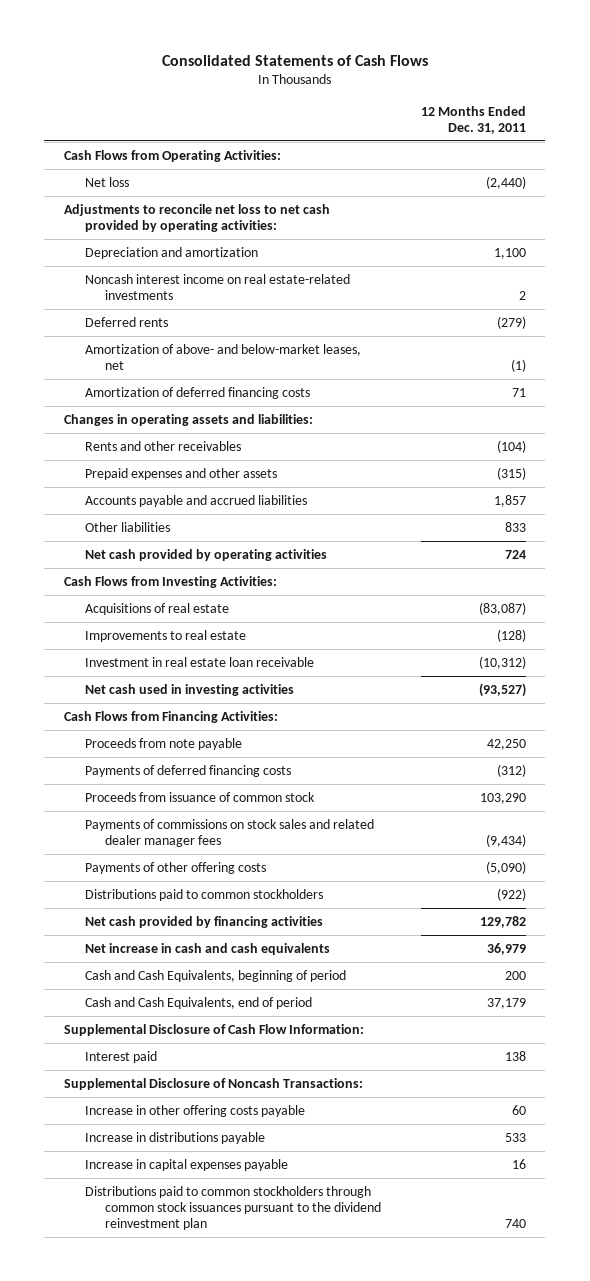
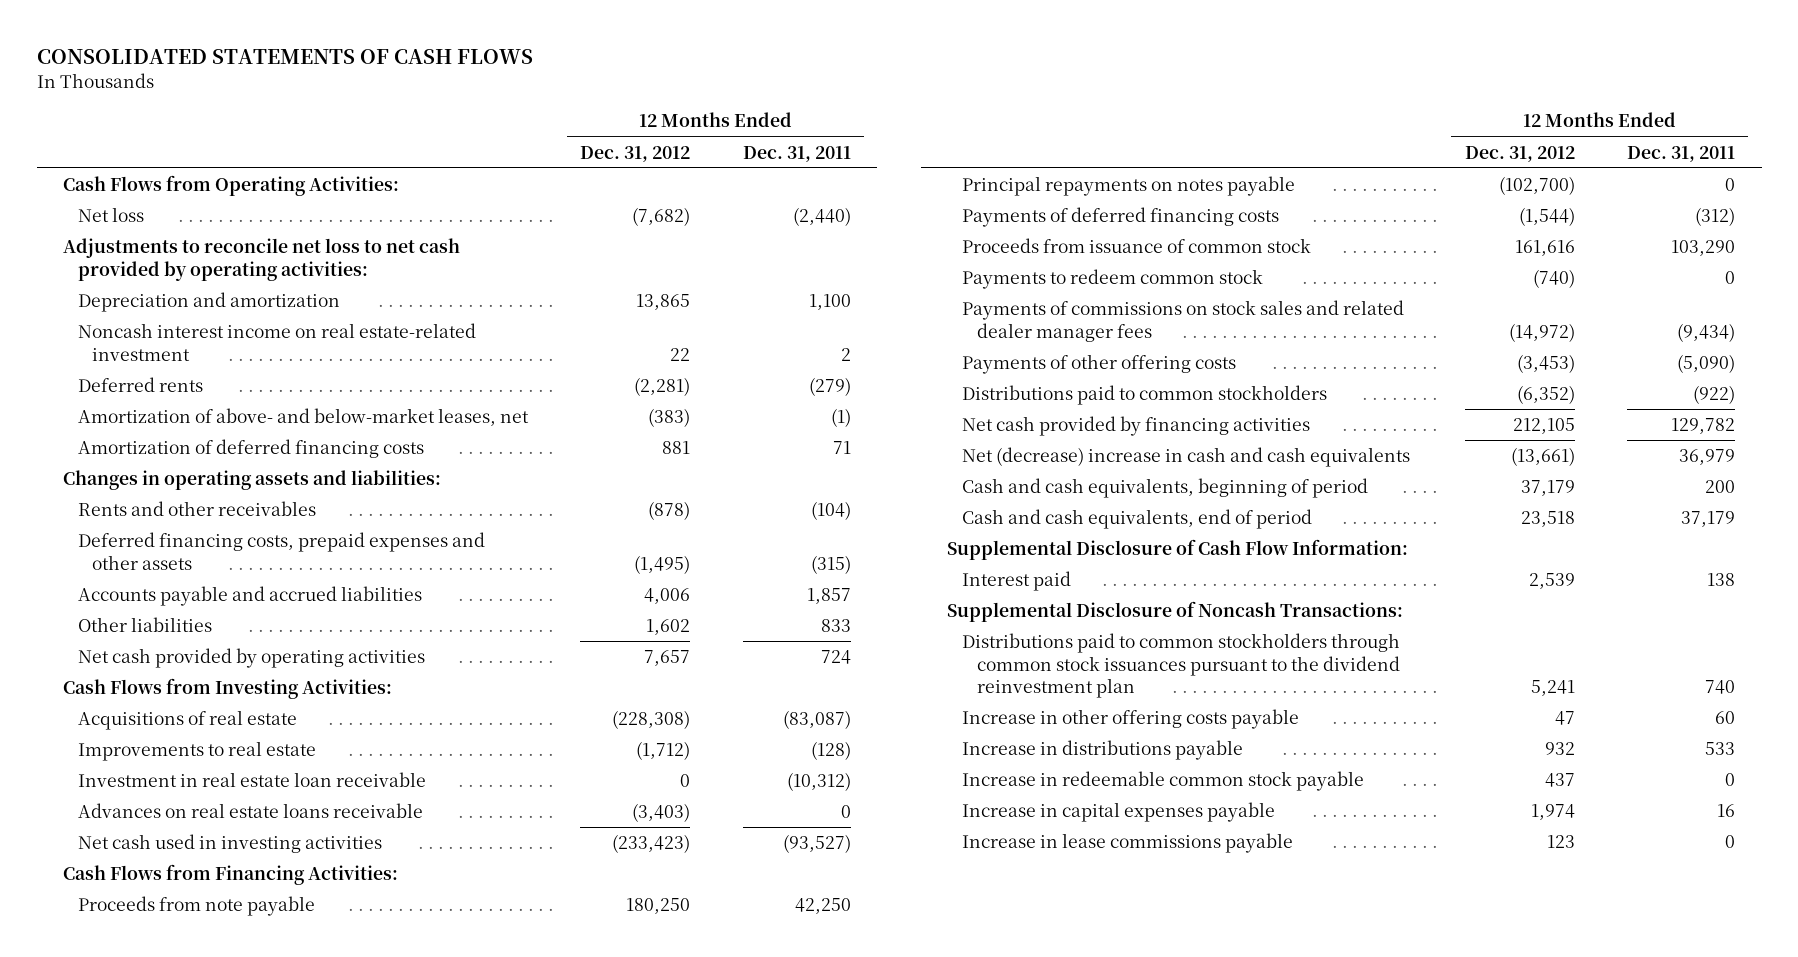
- Consolidated Statements of Cash Flows
+ CONSOLIDATED STATEMENTS OF CASH FLOWS
- | 12 Months Ended Dec. 31, 2011
+ | 12 Months Ended Dec. 31, 2012 | 12 Months Ended Dec. 31, 2011
- Noncash interest income on real estate-related investments | 2
+ Noncash interest income on real estate-related investment | 22 | 2
- Prepaid expenses and other assets | (315)
+ Deferred financing costs, prepaid expenses and other assets | (1,495) | (315)
+ Advances on real estate loans receivable | (3,403) | 0
+ Principal repayments on notes payable | (102,700) | 0
+ Payments to redeem common stock | (740) | 0
- Net increase in cash and cash equivalents | 36,979
- Cash and Cash Equivalents, beginning of period | 200
- Cash and Cash Equivalents, end of period | 37,179
+ Net (decrease) increase in cash and cash equivalents | (13,661) | 36,979
+ Cash and cash equivalents, beginning of period | 37,179 | 200
+ Cash and cash equivalents, end of period | 23,518 | 37,179
moved up: Distributions paid to common stockholders through common stock issuances pursuant to the dividend reinvestment plan | 5,241 | 740
+ Increase in redeemable common stock payable | 437 | 0
+ Increase in lease commissions payable | 123 | 0

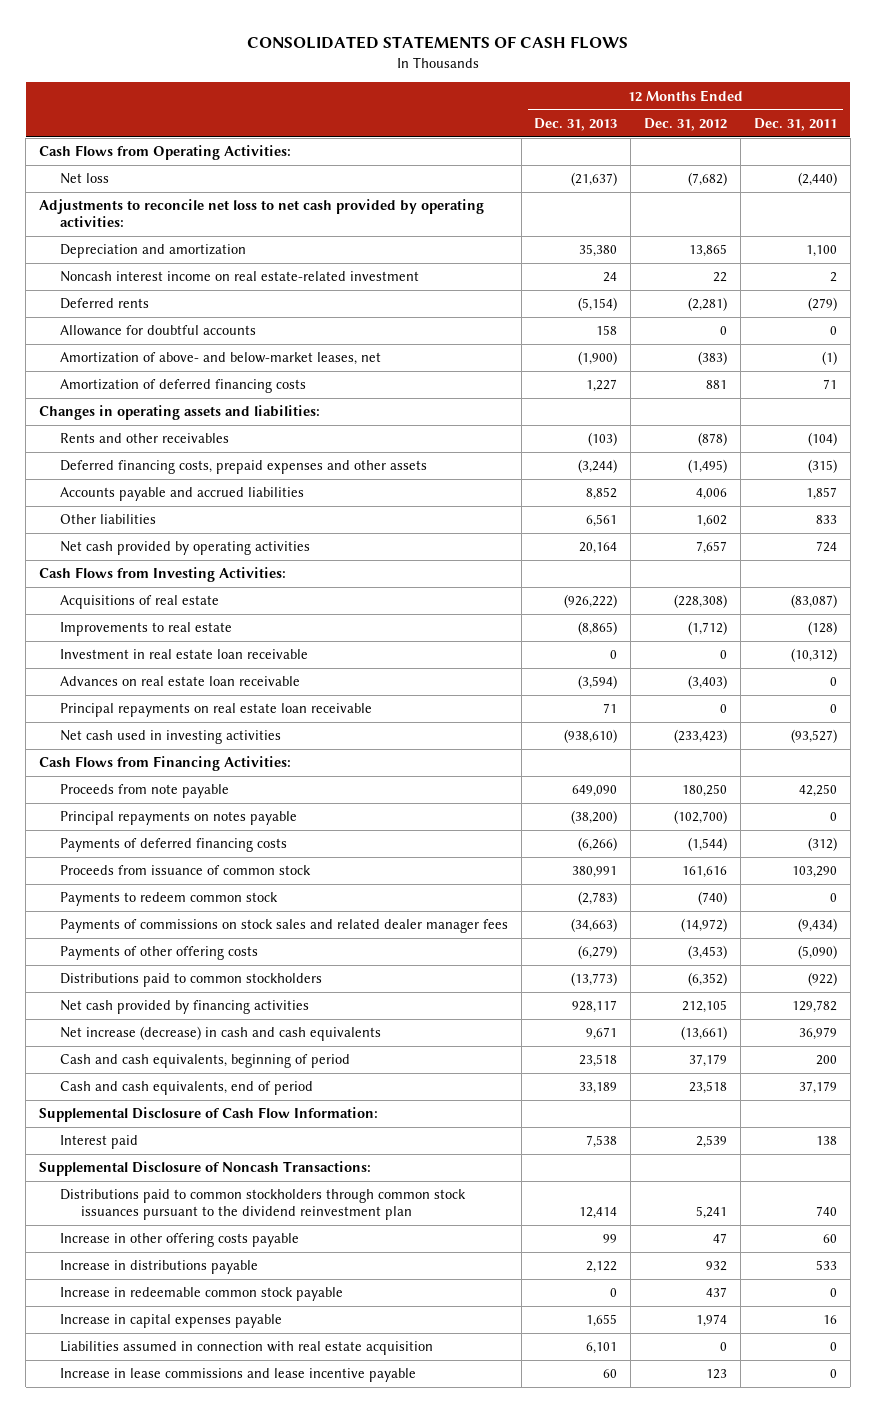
- | 12 Months Ended Dec. 31, 2012 | 12 Months Ended Dec. 31, 2011
+ | 12 Months Ended Dec. 31, 2013 | 12 Months Ended Dec. 31, 2012 | 12 Months Ended Dec. 31, 2011
+ Allowance for doubtful accounts | 158 | 0 | 0
- Advances on real estate loans receivable | (3,403) | 0
+ Advances on real estate loan receivable | (3,594) | (3,403) | 0
+ Principal repayments on real estate loan receivable | 71 | 0 | 0
- Net (decrease) increase in cash and cash equivalents | (13,661) | 36,979
+ Net increase (decrease) in cash and cash equivalents | 9,671 | (13,661) | 36,979
- Increase in lease commissions payable | 123 | 0
+ Liabilities assumed in connection with real estate acquisition | 6,101 | 0 | 0
+ Increase in lease commissions and lease incentive payable | 60 | 123 | 0

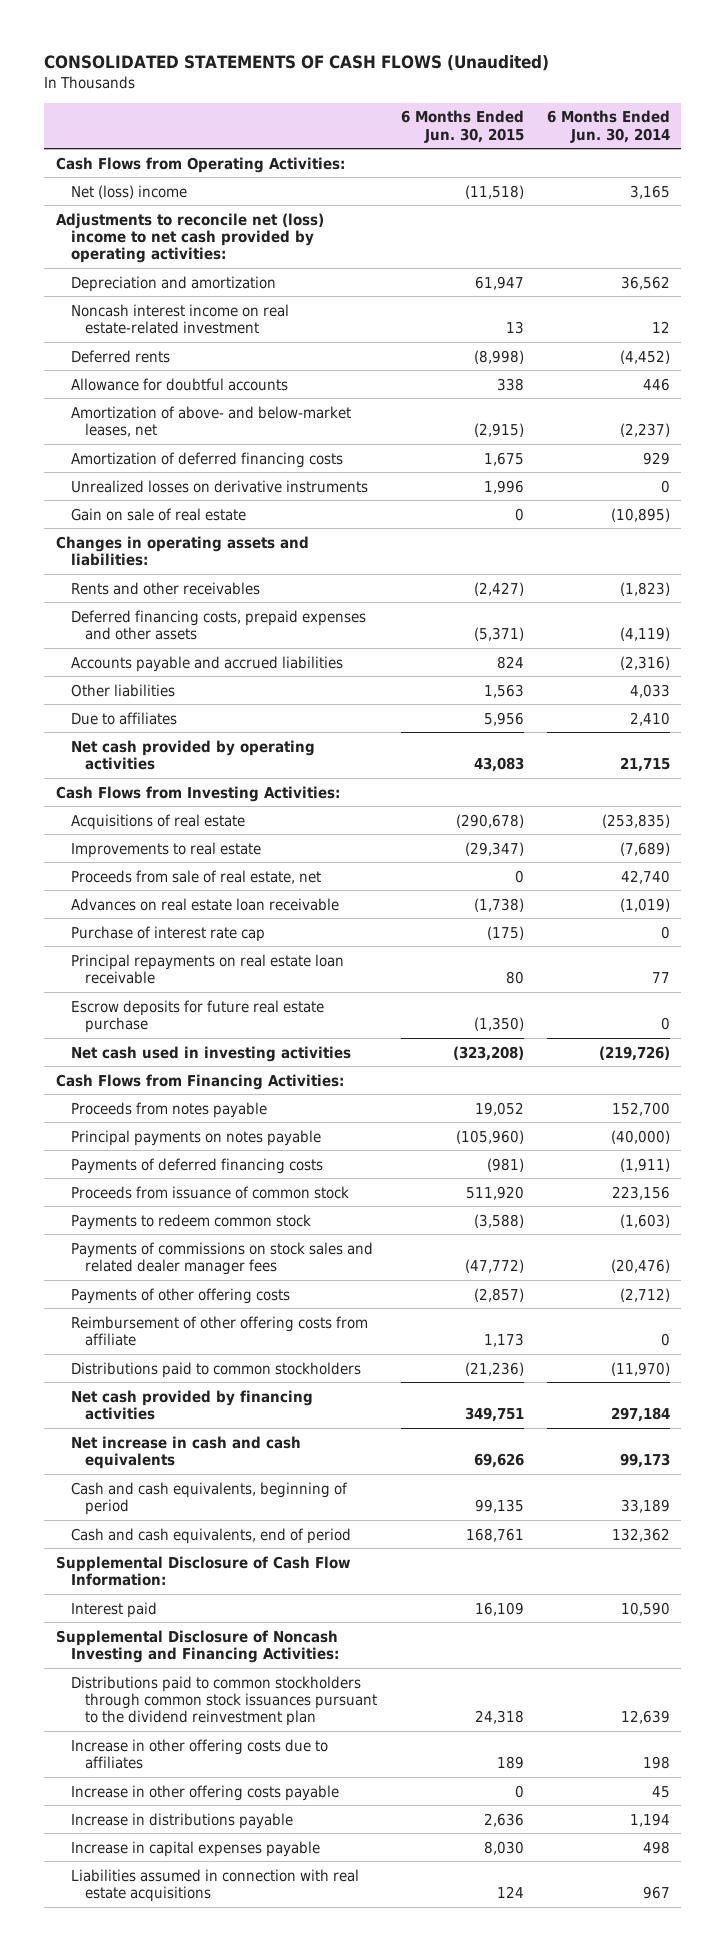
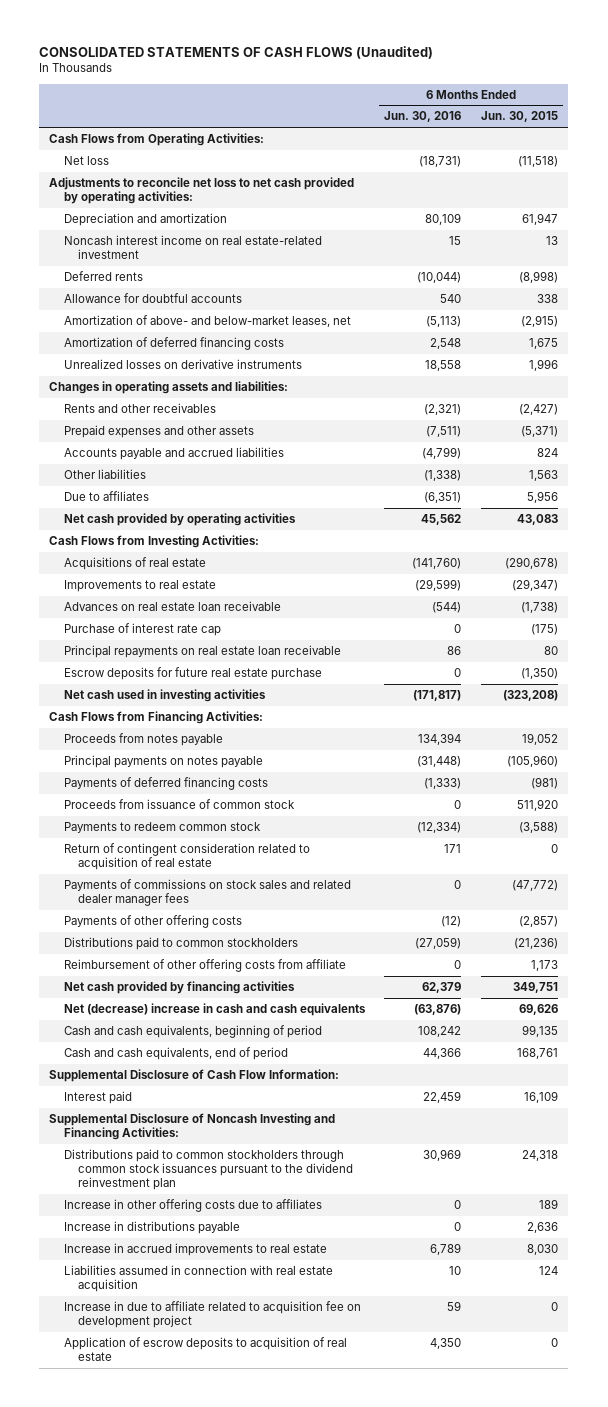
- | 6 Months Ended Jun. 30, 2015 | 6 Months Ended Jun. 30, 2014
+ | 6 Months Ended Jun. 30, 2016 | 6 Months Ended Jun. 30, 2015
- Net (loss) income | (11,518) | 3,165
- Adjustments to reconcile net (loss) income to net cash provided by operating activities:
+ Net loss | (18,731) | (11,518)
+ Adjustments to reconcile net loss to net cash provided by operating activities:
- Gain on sale of real estate | 0 | (10,895)
- Deferred financing costs, prepaid expenses and other assets | (5,371) | (4,119)
+ Prepaid expenses and other assets | (7,511) | (5,371)
- Proceeds from sale of real estate, net | 0 | 42,740
+ Return of contingent consideration related to acquisition of real estate | 171 | 0
moved down: Reimbursement of other offering costs from affiliate | 0 | 1,173
- Net increase in cash and cash equivalents | 69,626 | 99,173
+ Net (decrease) increase in cash and cash equivalents | (63,876) | 69,626
- Increase in other offering costs payable | 0 | 45
- Increase in capital expenses payable | 8,030 | 498
- Liabilities assumed in connection with real estate acquisitions | 124 | 967
+ Increase in accrued improvements to real estate | 6,789 | 8,030
+ Liabilities assumed in connection with real estate acquisition | 10 | 124
+ Increase in due to affiliate related to acquisition fee on development project | 59 | 0
+ Application of escrow deposits to acquisition of real estate | 4,350 | 0

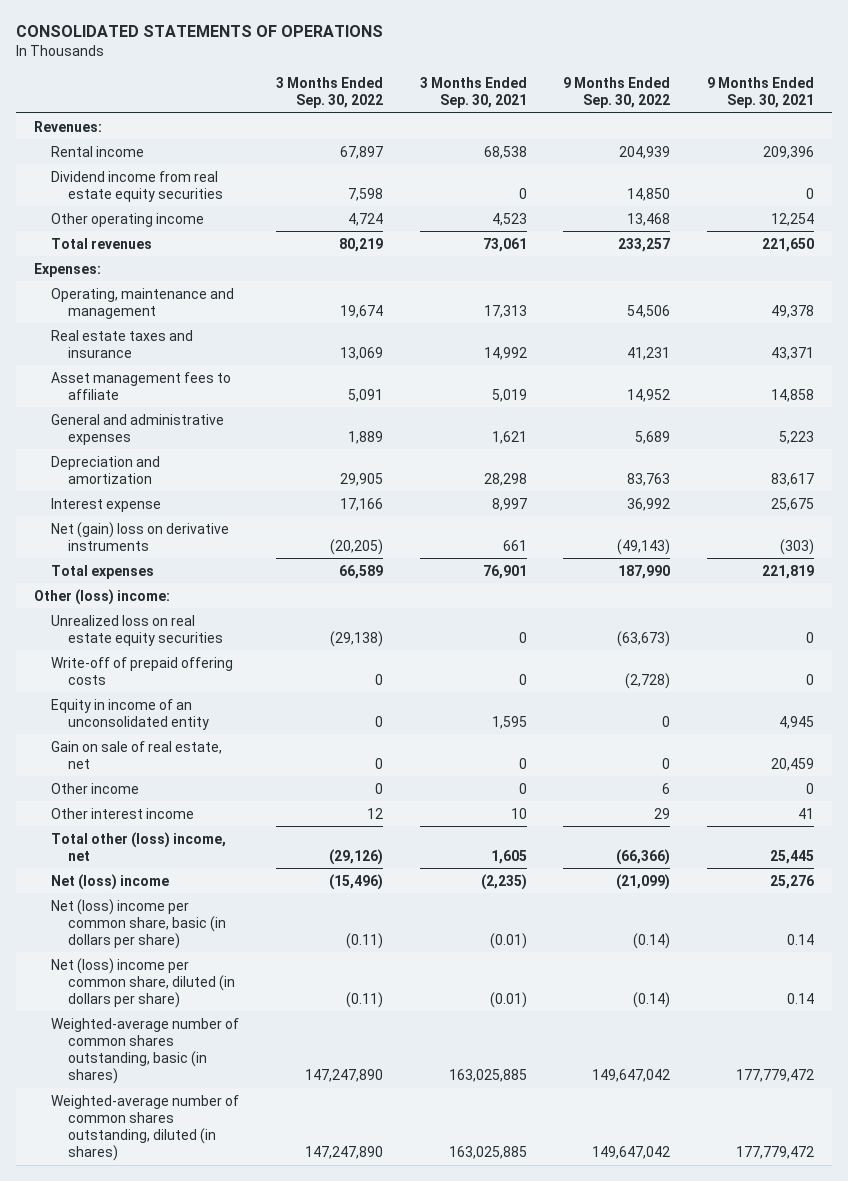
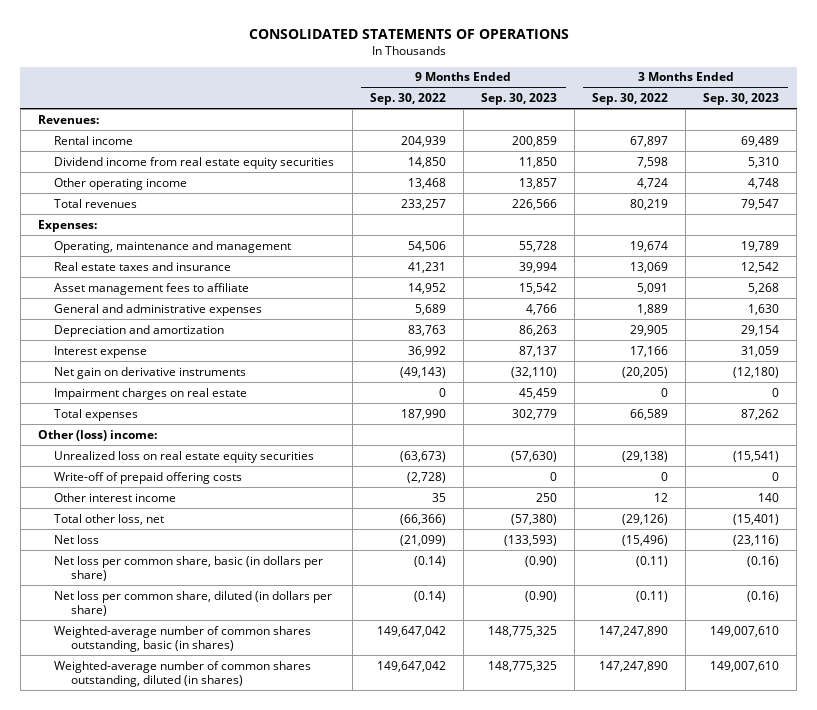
- | 3 Months Ended Sep. 30, 2022 | 3 Months Ended Sep. 30, 2021 | 9 Months Ended Sep. 30, 2022 | 9 Months Ended Sep. 30, 2021
+ | 9 Months Ended Sep. 30, 2022 | 9 Months Ended Sep. 30, 2023 | 3 Months Ended Sep. 30, 2022 | 3 Months Ended Sep. 30, 2023
- Net (gain) loss on derivative instruments | (20,205) | 661 | (49,143) | (303)
+ Net gain on derivative instruments | (49,143) | (32,110) | (20,205) | (12,180)
+ Impairment charges on real estate | 0 | 45,459 | 0 | 0
- Equity in income of an unconsolidated entity | 0 | 1,595 | 0 | 4,945
- Gain on sale of real estate, net | 0 | 0 | 0 | 20,459
- Other income | 0 | 0 | 6 | 0
- Other interest income | 12 | 10 | 29 | 41
- Total other (loss) income, net | (29,126) | 1,605 | (66,366) | 25,445
- Net (loss) income | (15,496) | (2,235) | (21,099) | 25,276
- Net (loss) income per common share, basic (in dollars per share) | (0.11) | (0.01) | (0.14) | 0.14
- Net (loss) income per common share, diluted (in dollars per share) | (0.11) | (0.01) | (0.14) | 0.14
+ Other interest income | 35 | 250 | 12 | 140
+ Total other loss, net | (66,366) | (57,380) | (29,126) | (15,401)
+ Net loss | (21,099) | (133,593) | (15,496) | (23,116)
+ Net loss per common share, basic (in dollars per share) | (0.14) | (0.90) | (0.11) | (0.16)
+ Net loss per common share, diluted (in dollars per share) | (0.14) | (0.90) | (0.11) | (0.16)

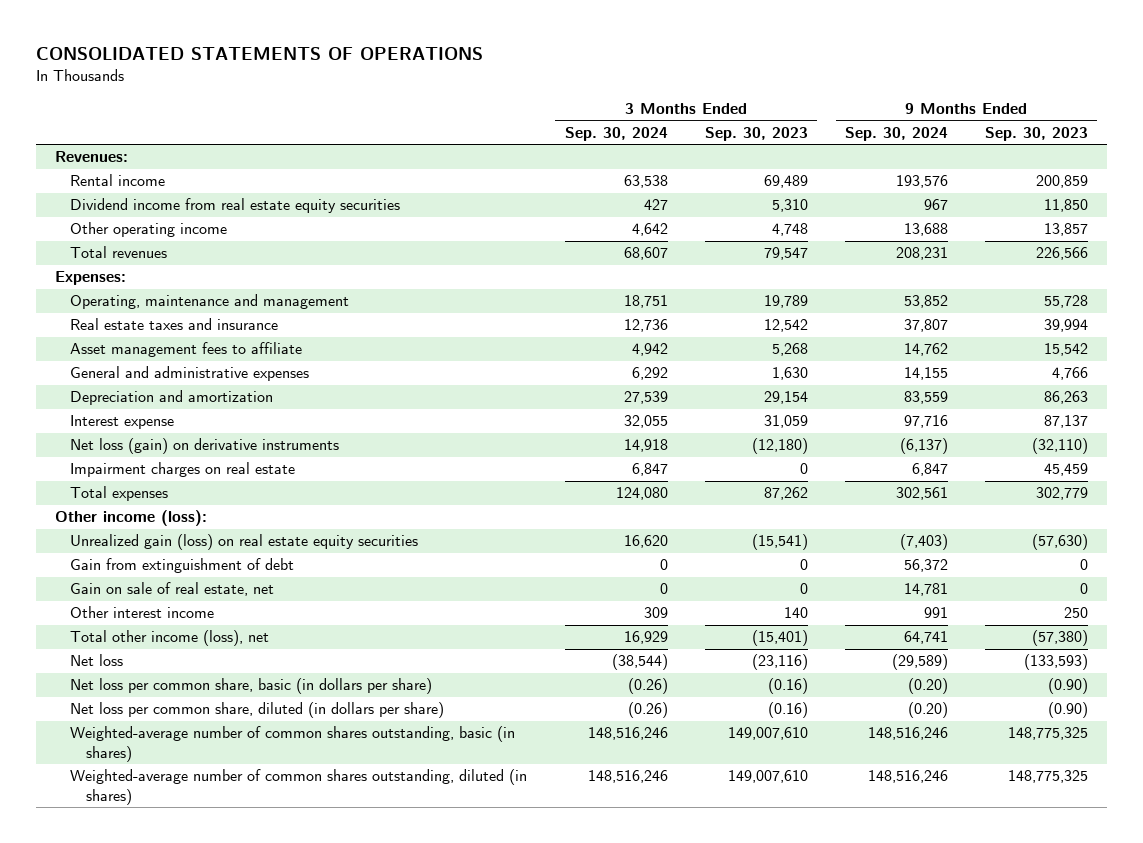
- | 9 Months Ended Sep. 30, 2022 | 9 Months Ended Sep. 30, 2023 | 3 Months Ended Sep. 30, 2022 | 3 Months Ended Sep. 30, 2023
+ | 3 Months Ended Sep. 30, 2024 | 3 Months Ended Sep. 30, 2023 | 9 Months Ended Sep. 30, 2024 | 9 Months Ended Sep. 30, 2023
- Net gain on derivative instruments | (49,143) | (32,110) | (20,205) | (12,180)
+ Net loss (gain) on derivative instruments | 14,918 | (12,180) | (6,137) | (32,110)
- Other (loss) income:
- Unrealized loss on real estate equity securities | (63,673) | (57,630) | (29,138) | (15,541)
- Write-off of prepaid offering costs | (2,728) | 0 | 0 | 0
+ Other income (loss):
+ Unrealized gain (loss) on real estate equity securities | 16,620 | (15,541) | (7,403) | (57,630)
+ Gain from extinguishment of debt | 0 | 0 | 56,372 | 0
+ Gain on sale of real estate, net | 0 | 0 | 14,781 | 0
- Total other loss, net | (66,366) | (57,380) | (29,126) | (15,401)
+ Total other income (loss), net | 16,929 | (15,401) | 64,741 | (57,380)

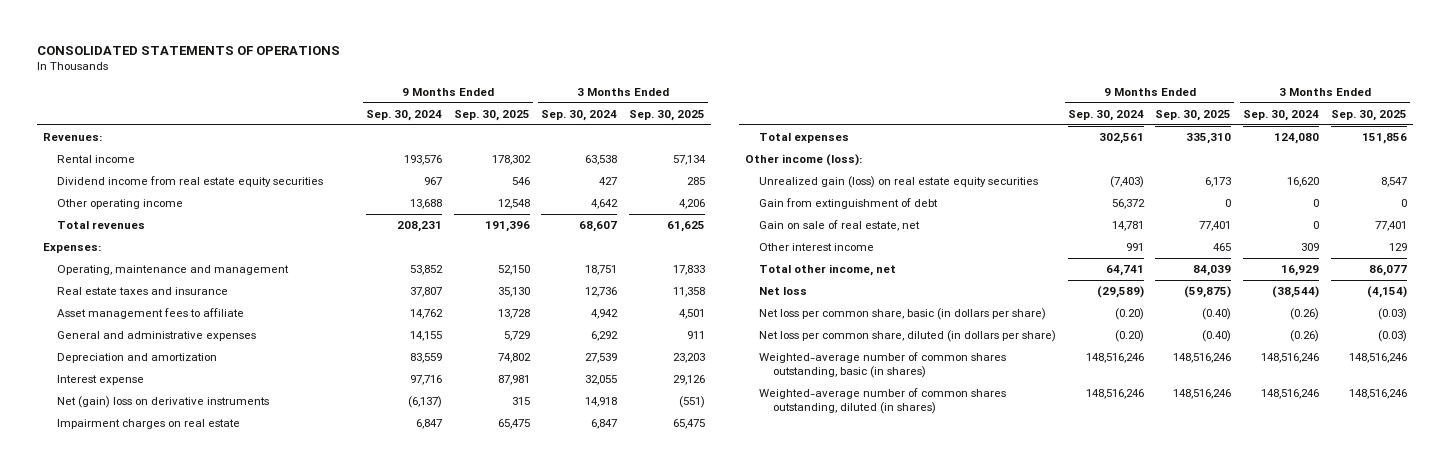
- | 3 Months Ended Sep. 30, 2024 | 3 Months Ended Sep. 30, 2023 | 9 Months Ended Sep. 30, 2024 | 9 Months Ended Sep. 30, 2023
+ | 9 Months Ended Sep. 30, 2024 | 9 Months Ended Sep. 30, 2025 | 3 Months Ended Sep. 30, 2024 | 3 Months Ended Sep. 30, 2025
- Net loss (gain) on derivative instruments | 14,918 | (12,180) | (6,137) | (32,110)
+ Net (gain) loss on derivative instruments | (6,137) | 315 | 14,918 | (551)
- Total other income (loss), net | 16,929 | (15,401) | 64,741 | (57,380)
+ Total other income, net | 64,741 | 84,039 | 16,929 | 86,077

